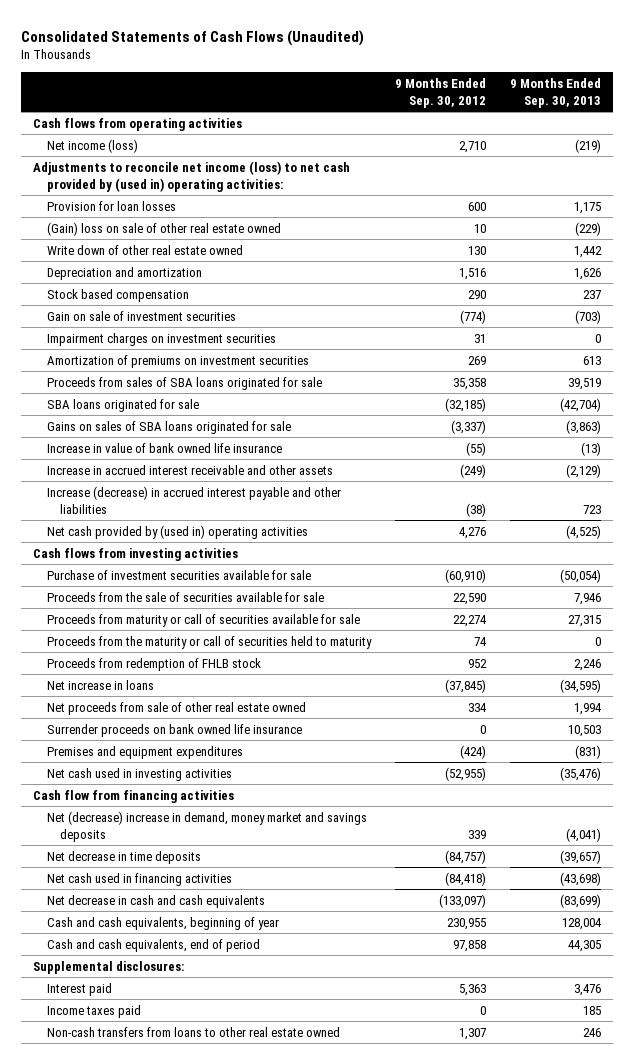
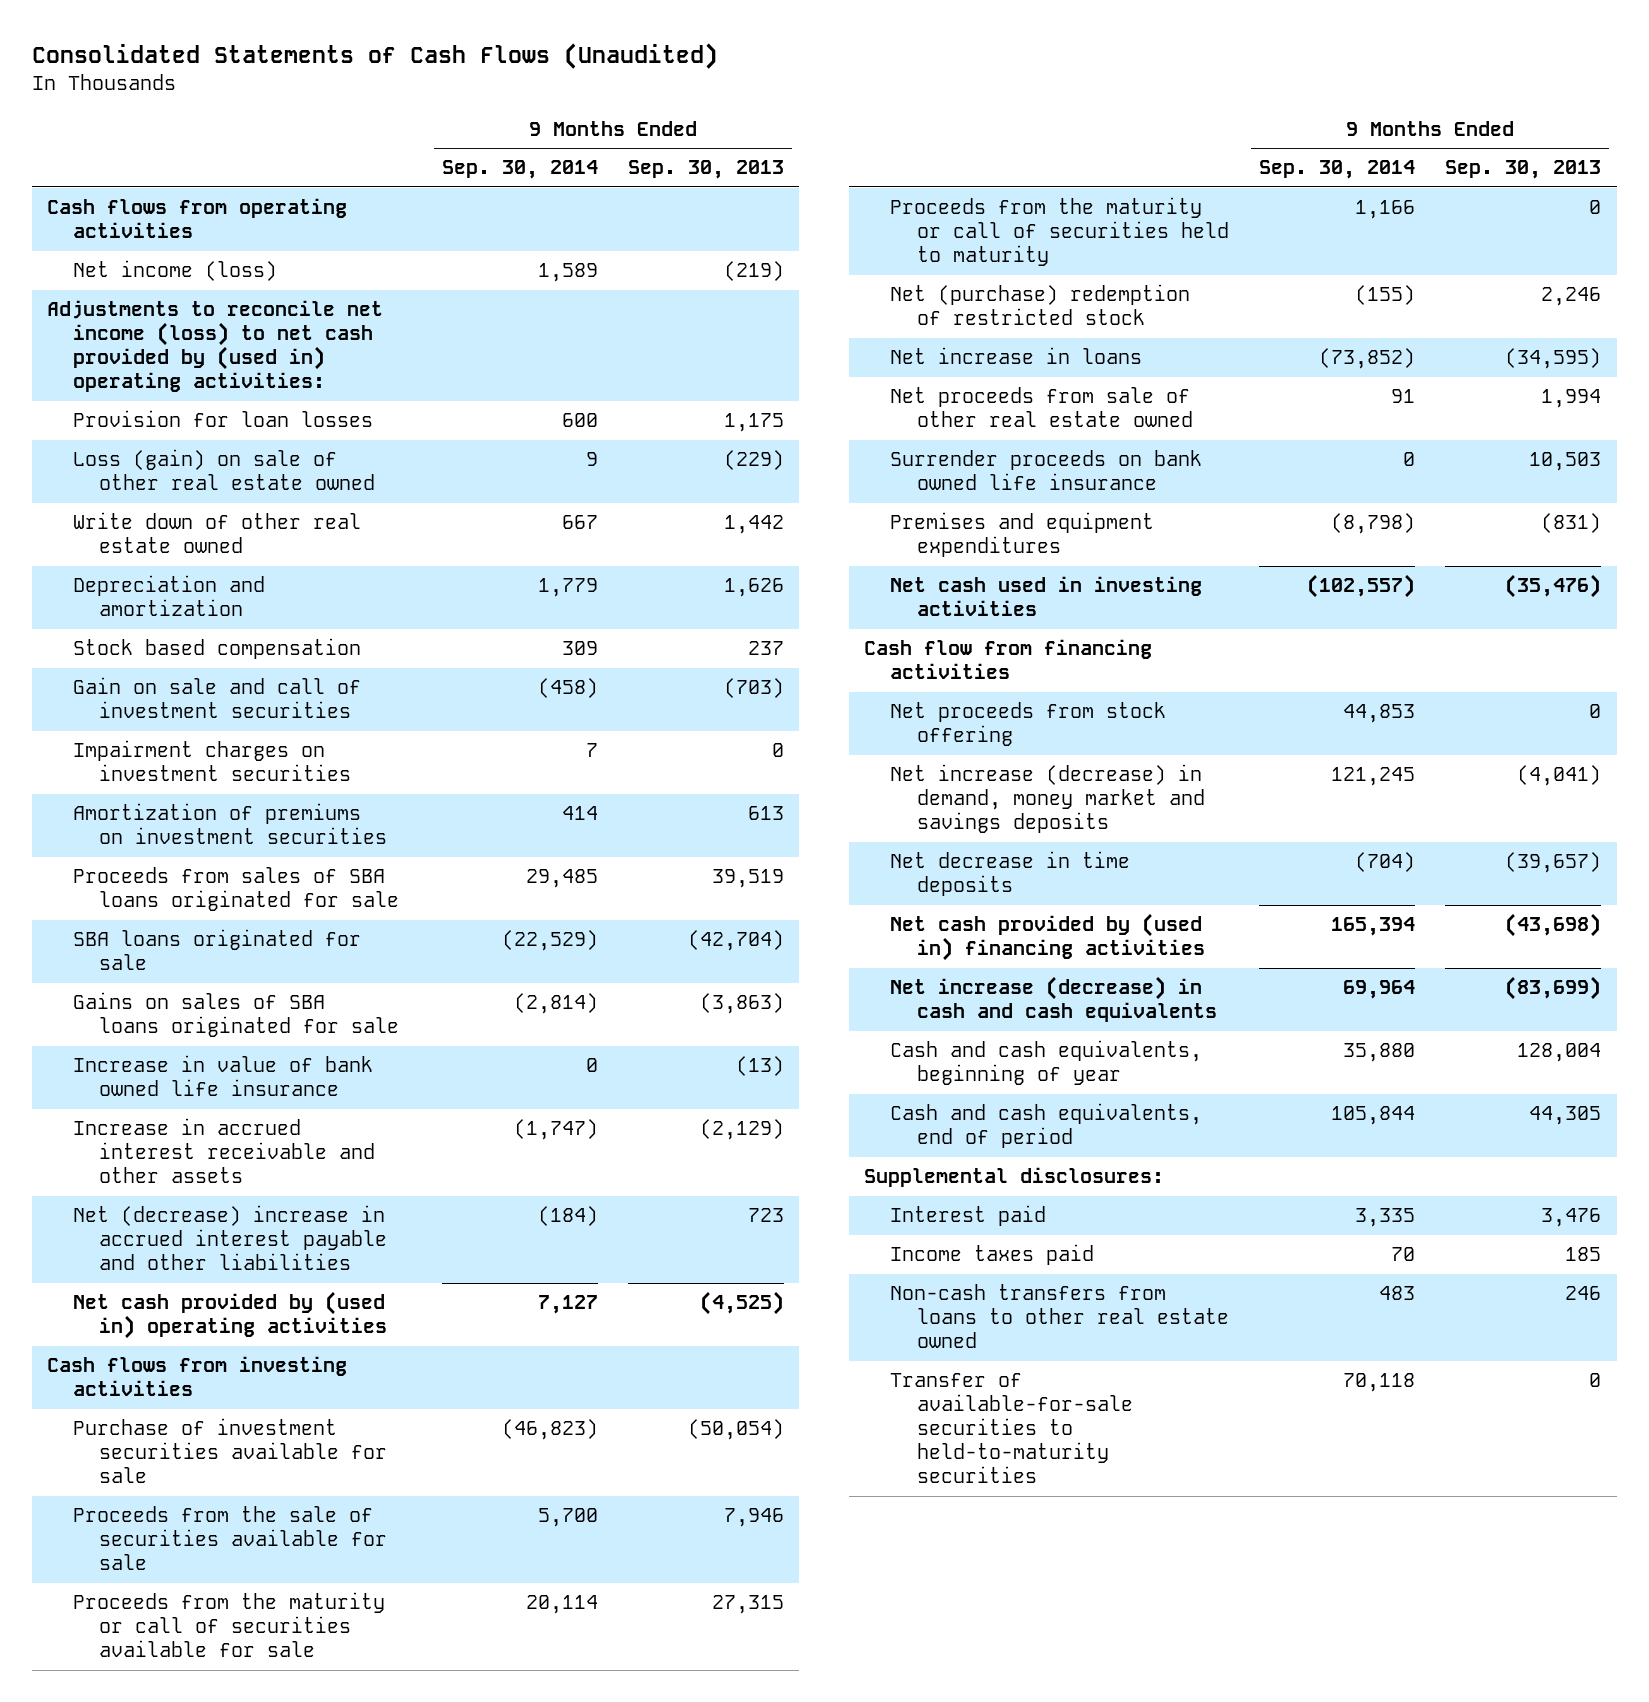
- | 9 Months Ended Sep. 30, 2012 | 9 Months Ended Sep. 30, 2013
+ | 9 Months Ended Sep. 30, 2014 | 9 Months Ended Sep. 30, 2013
- (Gain) loss on sale of other real estate owned | 10 | (229)
+ Loss (gain) on sale of other real estate owned | 9 | (229)
- Gain on sale of investment securities | (774) | (703)
+ Gain on sale and call of investment securities | (458) | (703)
- Increase (decrease) in accrued interest payable and other liabilities | (38) | 723
+ Net (decrease) increase in accrued interest payable and other liabilities | (184) | 723
- Proceeds from maturity or call of securities available for sale | 22,274 | 27,315
+ Proceeds from the maturity or call of securities available for sale | 20,114 | 27,315
- Proceeds from redemption of FHLB stock | 952 | 2,246
+ Net (purchase) redemption of restricted stock | (155) | 2,246
- Net (decrease) increase in demand, money market and savings deposits | 339 | (4,041)
+ Net proceeds from stock offering | 44,853 | 0
+ Net increase (decrease) in demand, money market and savings deposits | 121,245 | (4,041)
- Net cash used in financing activities | (84,418) | (43,698)
- Net decrease in cash and cash equivalents | (133,097) | (83,699)
+ Net cash provided by (used in) financing activities | 165,394 | (43,698)
+ Net increase (decrease) in cash and cash equivalents | 69,964 | (83,699)
+ Transfer of available-for-sale securities to held-to-maturity securities | 70,118 | 0

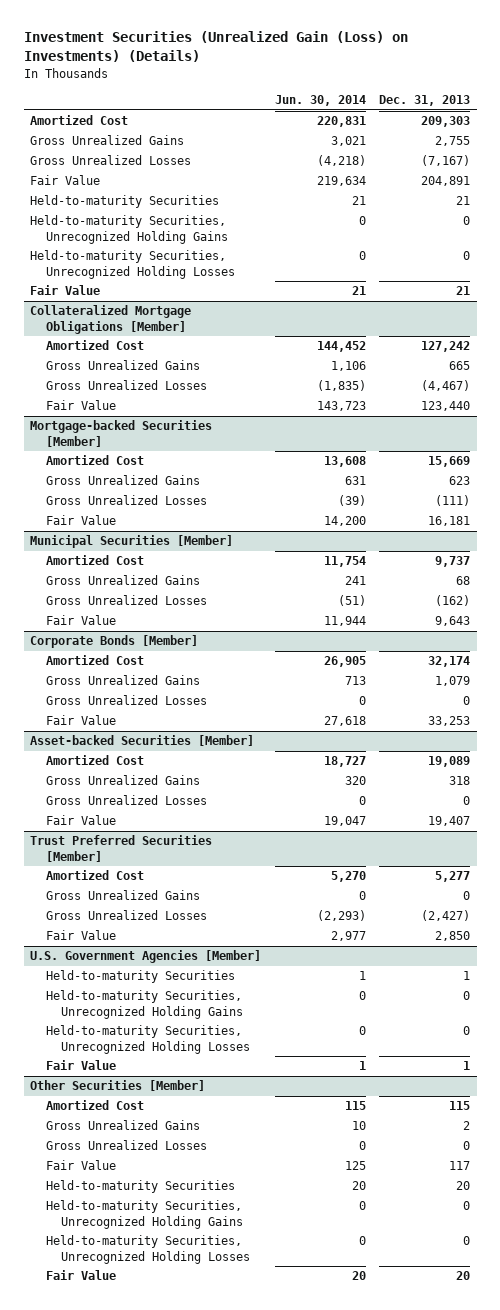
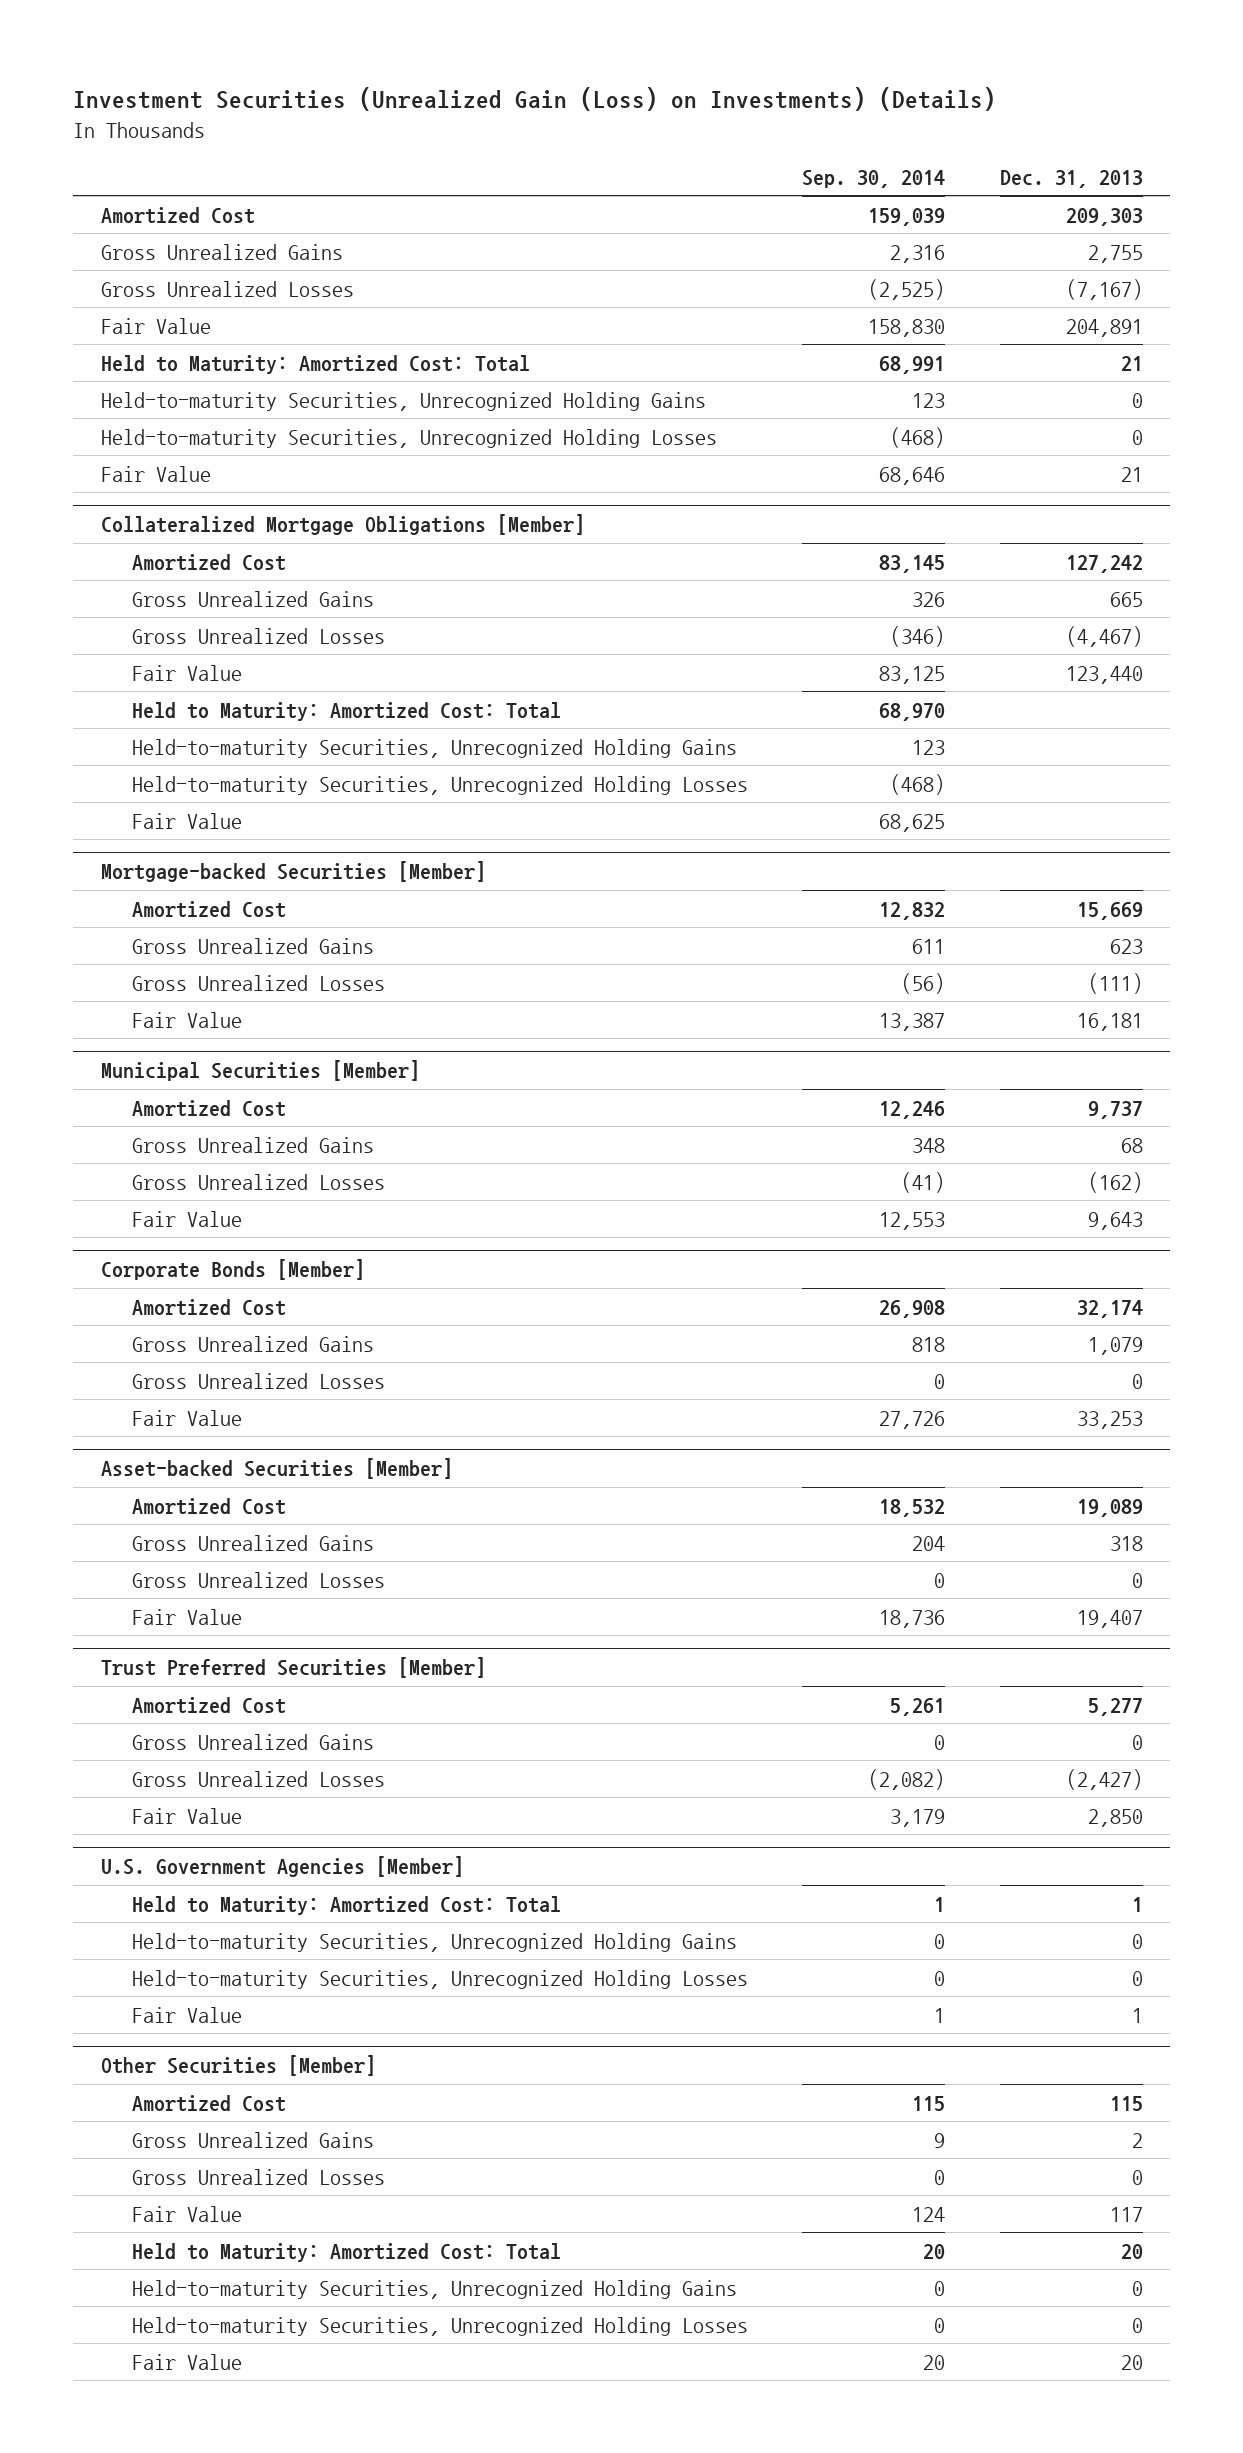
- | Jun. 30, 2014 | Dec. 31, 2013
+ | Sep. 30, 2014 | Dec. 31, 2013
- Held-to-maturity Securities | 21 | 21
+ Held to Maturity: Amortized Cost: Total | 68,991 | 21
@ Collateralized Mortgage Obligations [Member]
+ Held to Maturity: Amortized Cost: Total | 68,970 |
+ Held-to-maturity Securities, Unrecognized Holding Gains | 123 |
+ Held-to-maturity Securities, Unrecognized Holding Losses | (468) |
+ Fair Value | 68,625 |
@ U.S. Government Agencies [Member]
- Held-to-maturity Securities | 1 | 1
+ Held to Maturity: Amortized Cost: Total | 1 | 1
@ Other Securities [Member]
- Held-to-maturity Securities | 20 | 20
+ Held to Maturity: Amortized Cost: Total | 20 | 20

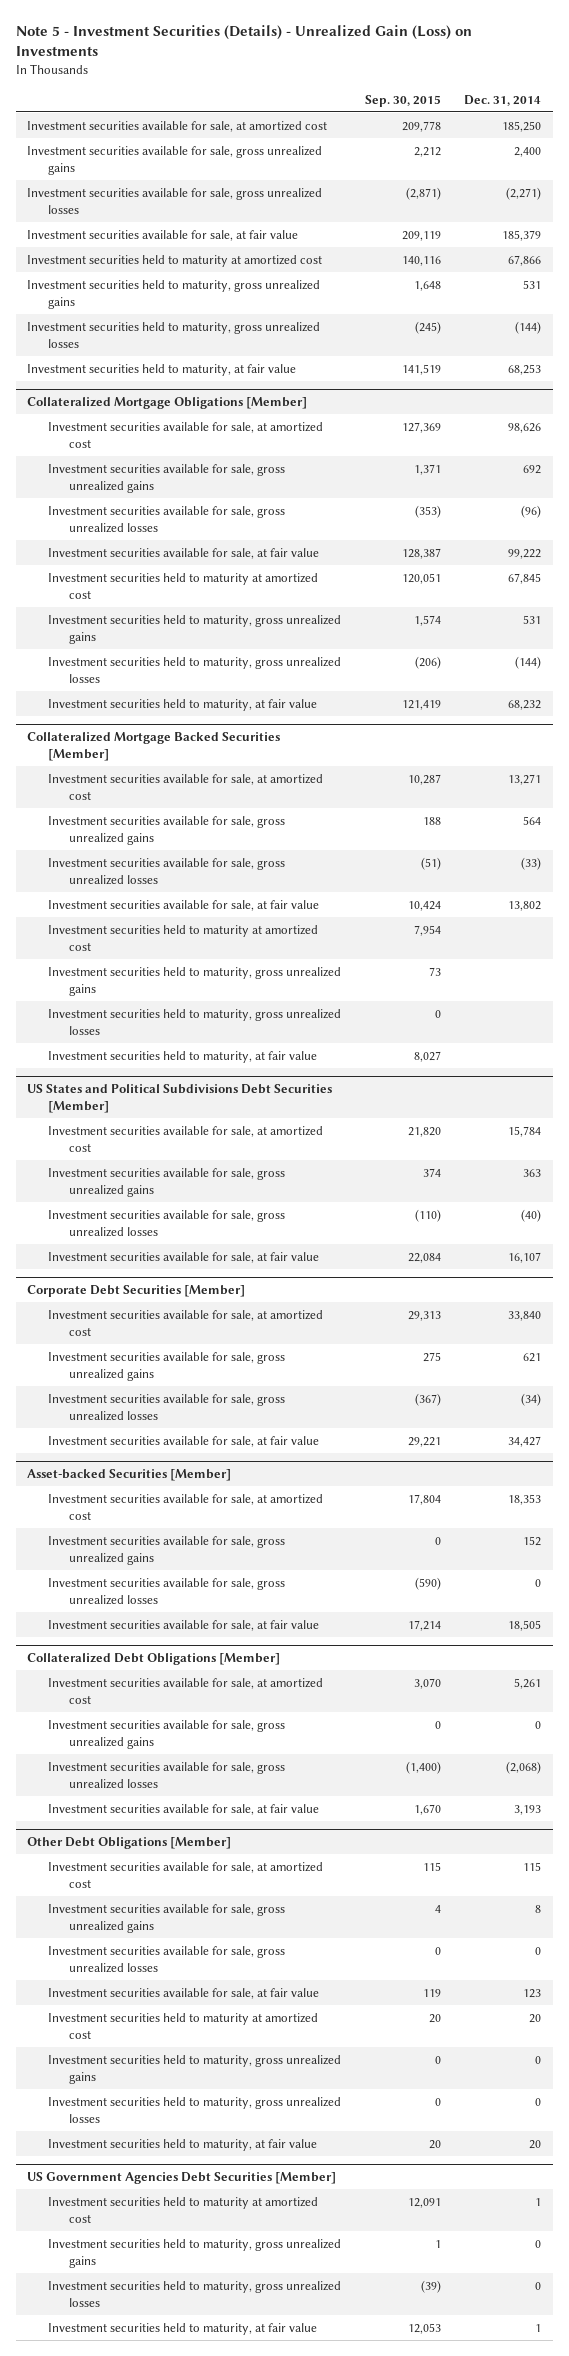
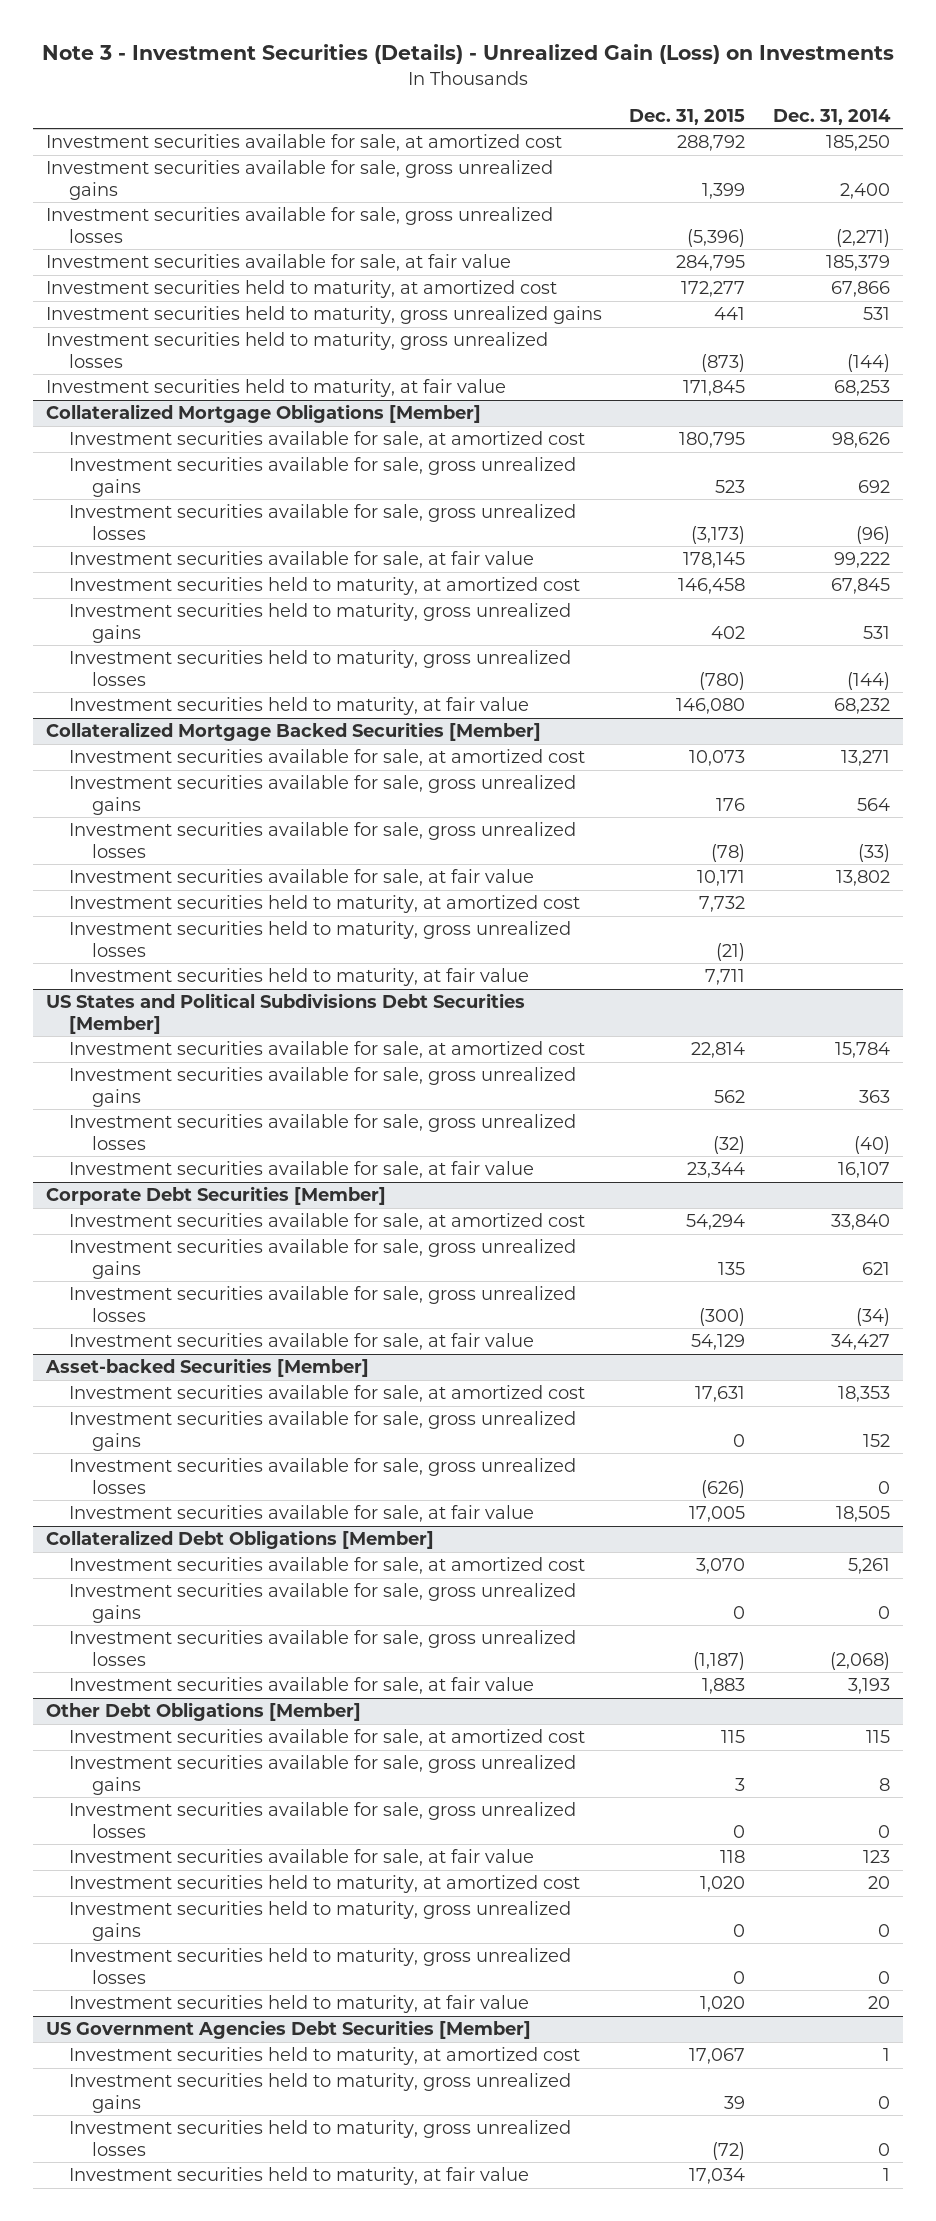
- Note 5 - Investment Securities (Details) - Unrealized Gain (Loss) on Investments
+ Note 3 - Investment Securities (Details) - Unrealized Gain (Loss) on Investments
- | Sep. 30, 2015 | Dec. 31, 2014
+ | Dec. 31, 2015 | Dec. 31, 2014
- Investment securities held to maturity at amortized cost | 140,116 | 67,866
+ Investment securities held to maturity, at amortized cost | 172,277 | 67,866
@ Collateralized Mortgage Obligations [Member]
- Investment securities held to maturity at amortized cost | 120,051 | 67,845
+ Investment securities held to maturity, at amortized cost | 146,458 | 67,845
@ Collateralized Mortgage Backed Securities [Member]
- Investment securities held to maturity at amortized cost | 7,954 |
- Investment securities held to maturity, gross unrealized gains | 73 |
+ Investment securities held to maturity, at amortized cost | 7,732 |
@ Other Debt Obligations [Member]
- Investment securities held to maturity at amortized cost | 20 | 20
+ Investment securities held to maturity, at amortized cost | 1,020 | 20
@ US Government Agencies Debt Securities [Member]
- Investment securities held to maturity at amortized cost | 12,091 | 1
+ Investment securities held to maturity, at amortized cost | 17,067 | 1

